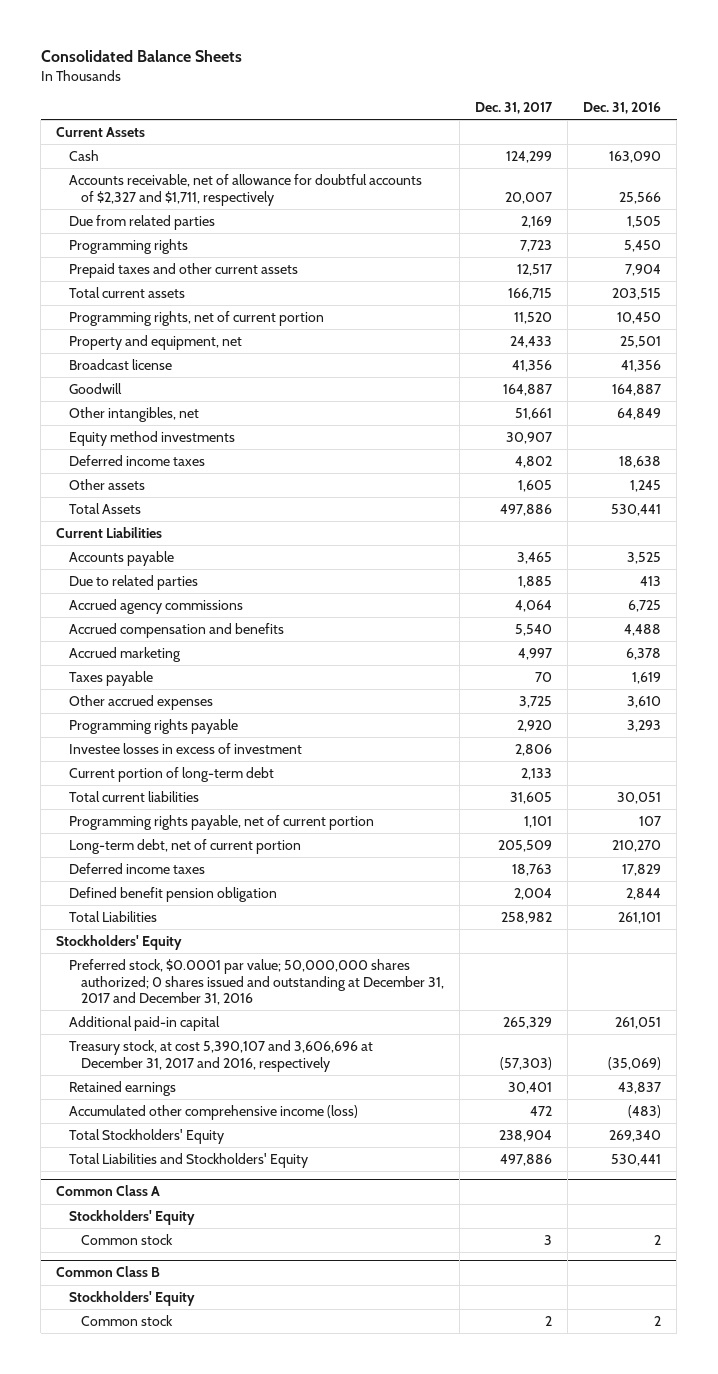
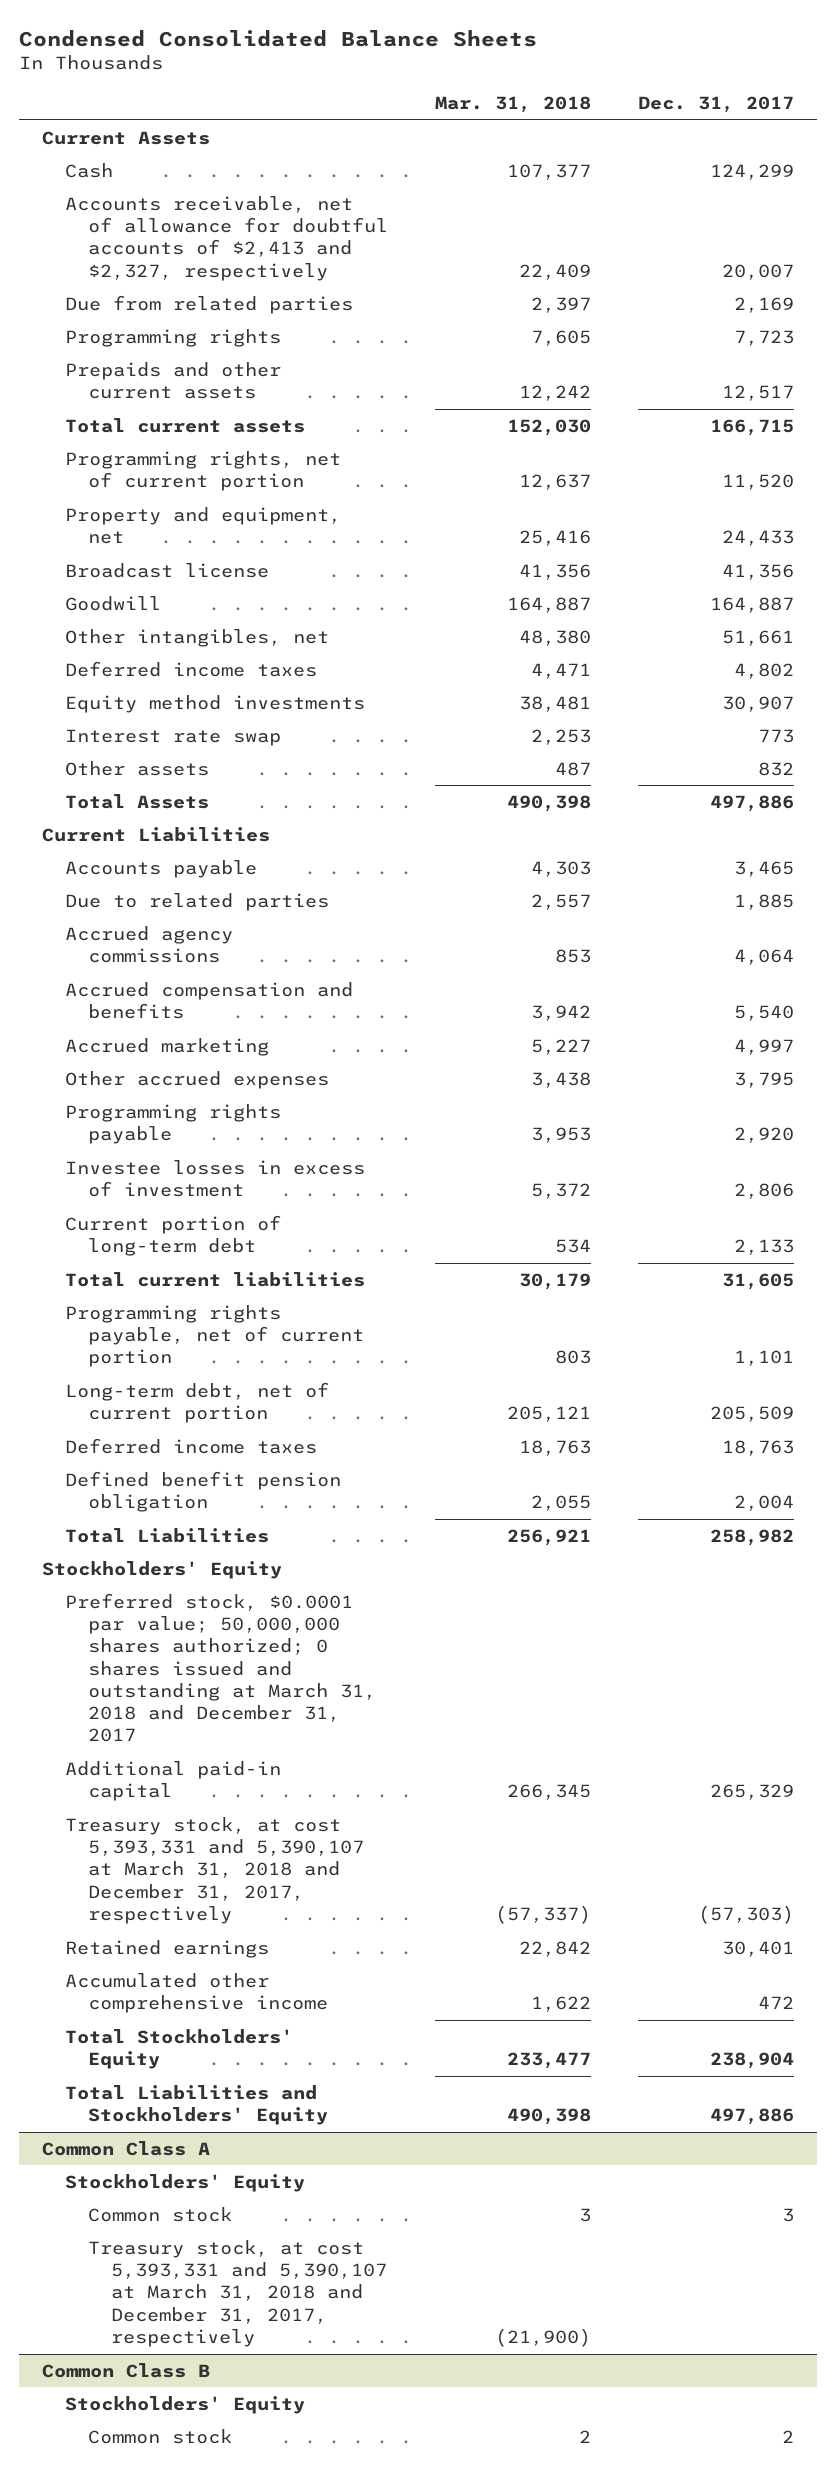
- Consolidated Balance Sheets
+ Condensed Consolidated Balance Sheets
- | Dec. 31, 2017 | Dec. 31, 2016
+ | Mar. 31, 2018 | Dec. 31, 2017
- Accounts receivable, net of allowance for doubtful accounts of $2,327 and $1,711, respectively | 20,007 | 25,566
+ Accounts receivable, net of allowance for doubtful accounts of $2,413 and $2,327, respectively | 22,409 | 20,007
- Prepaid taxes and other current assets | 12,517 | 7,904
+ Prepaids and other current assets | 12,242 | 12,517
- Other assets | 1,605 | 1,245
moved down: Equity method investments | 38,481 | 30,907
+ Interest rate swap | 2,253 | 773
+ Other assets | 487 | 832
- Taxes payable | 70 | 1,619
- Other accrued expenses | 3,725 | 3,610
+ Other accrued expenses | 3,438 | 3,795
- Preferred stock, $0.0001 par value; 50,000,000 shares authorized; 0 shares issued and outstanding at December 31, 2017 and December 31, 2016
+ Preferred stock, $0.0001 par value; 50,000,000 shares authorized; 0 shares issued and outstanding at March 31, 2018 and December 31, 2017
- Treasury stock, at cost 5,390,107 and 3,606,696 at December 31, 2017 and 2016, respectively | (57,303) | (35,069)
+ Treasury stock, at cost 5,393,331 and 5,390,107 at March 31, 2018 and December 31, 2017, respectively | (57,337) | (57,303)
- Accumulated other comprehensive income (loss) | 472 | (483)
+ Accumulated other comprehensive income | 1,622 | 472
@ Common Class A
+ Treasury stock, at cost 5,393,331 and 5,390,107 at March 31, 2018 and December 31, 2017, respectively | (21,900) |

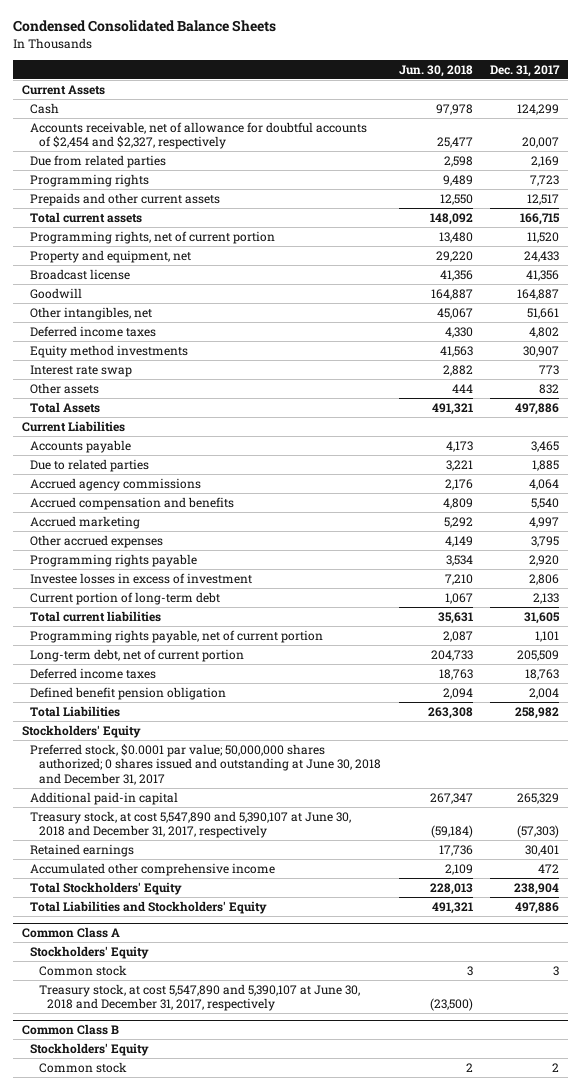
- | Mar. 31, 2018 | Dec. 31, 2017
+ | Jun. 30, 2018 | Dec. 31, 2017
- Accounts receivable, net of allowance for doubtful accounts of $2,413 and $2,327, respectively | 22,409 | 20,007
+ Accounts receivable, net of allowance for doubtful accounts of $2,454 and $2,327, respectively | 25,477 | 20,007
- Preferred stock, $0.0001 par value; 50,000,000 shares authorized; 0 shares issued and outstanding at March 31, 2018 and December 31, 2017
+ Preferred stock, $0.0001 par value; 50,000,000 shares authorized; 0 shares issued and outstanding at June 30, 2018 and December 31, 2017
- Treasury stock, at cost 5,393,331 and 5,390,107 at March 31, 2018 and December 31, 2017, respectively | (57,337) | (57,303)
+ Treasury stock, at cost 5,547,890 and 5,390,107 at June 30, 2018 and December 31, 2017, respectively | (59,184) | (57,303)
@ Common Class A
- Treasury stock, at cost 5,393,331 and 5,390,107 at March 31, 2018 and December 31, 2017, respectively | (21,900) |
+ Treasury stock, at cost 5,547,890 and 5,390,107 at June 30, 2018 and December 31, 2017, respectively | (23,500) |

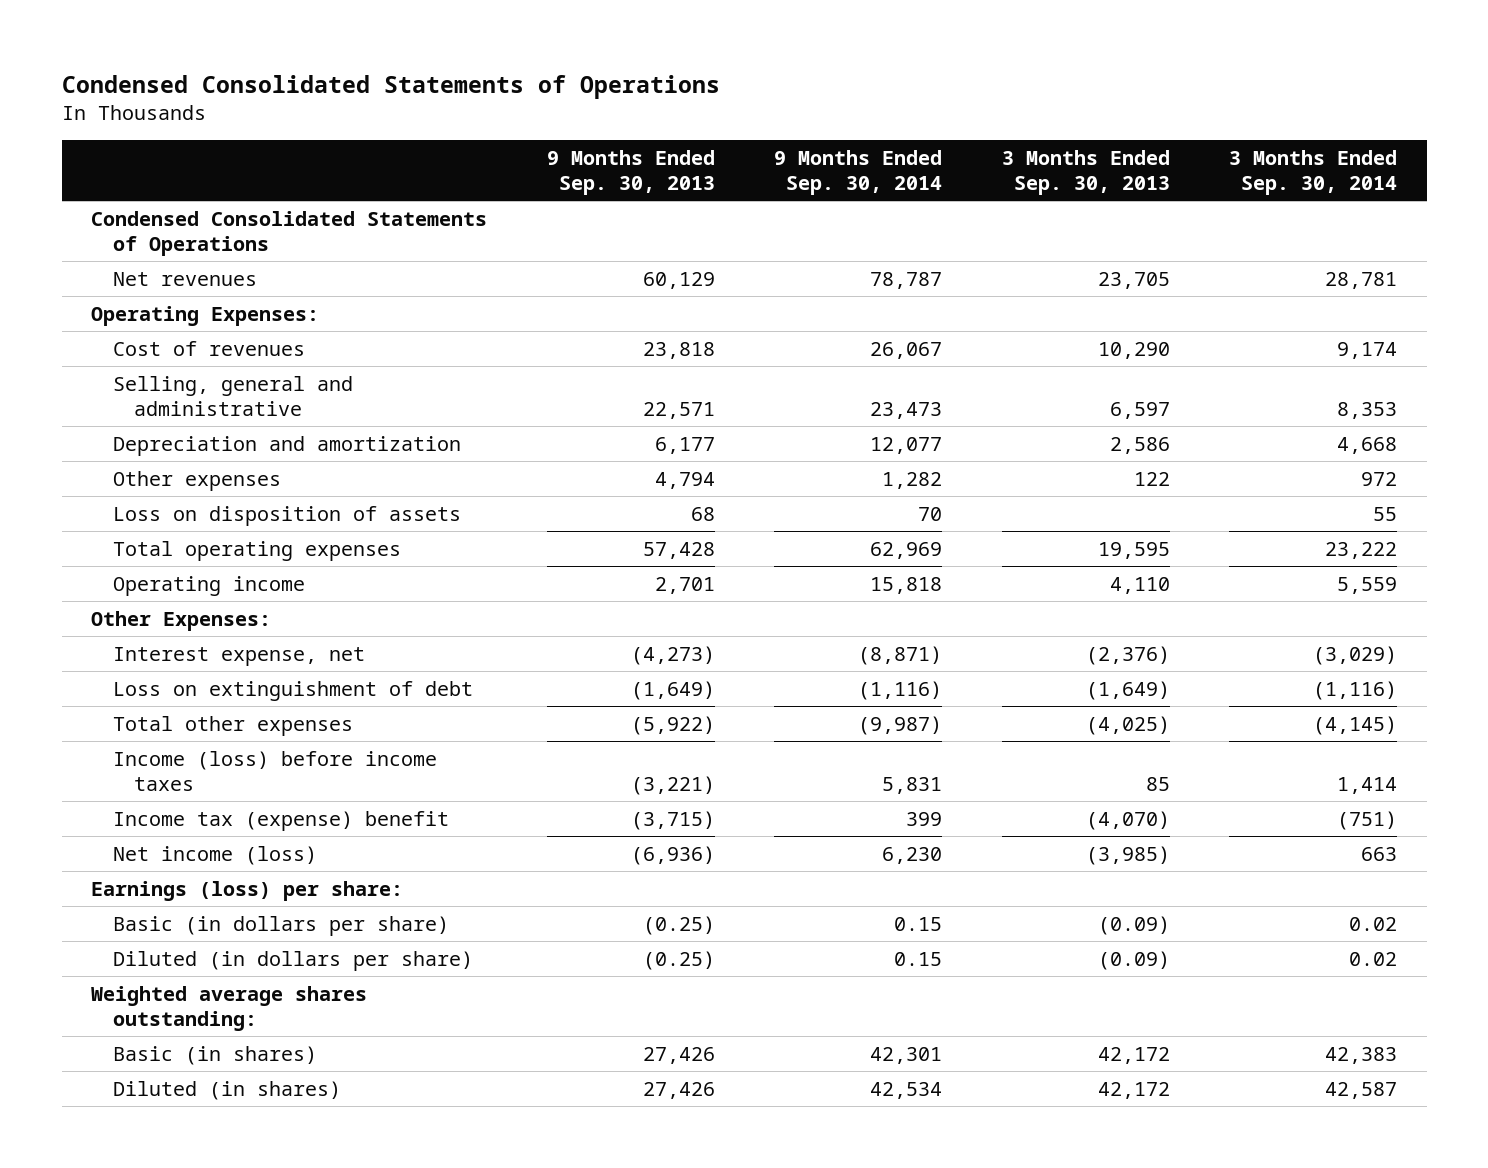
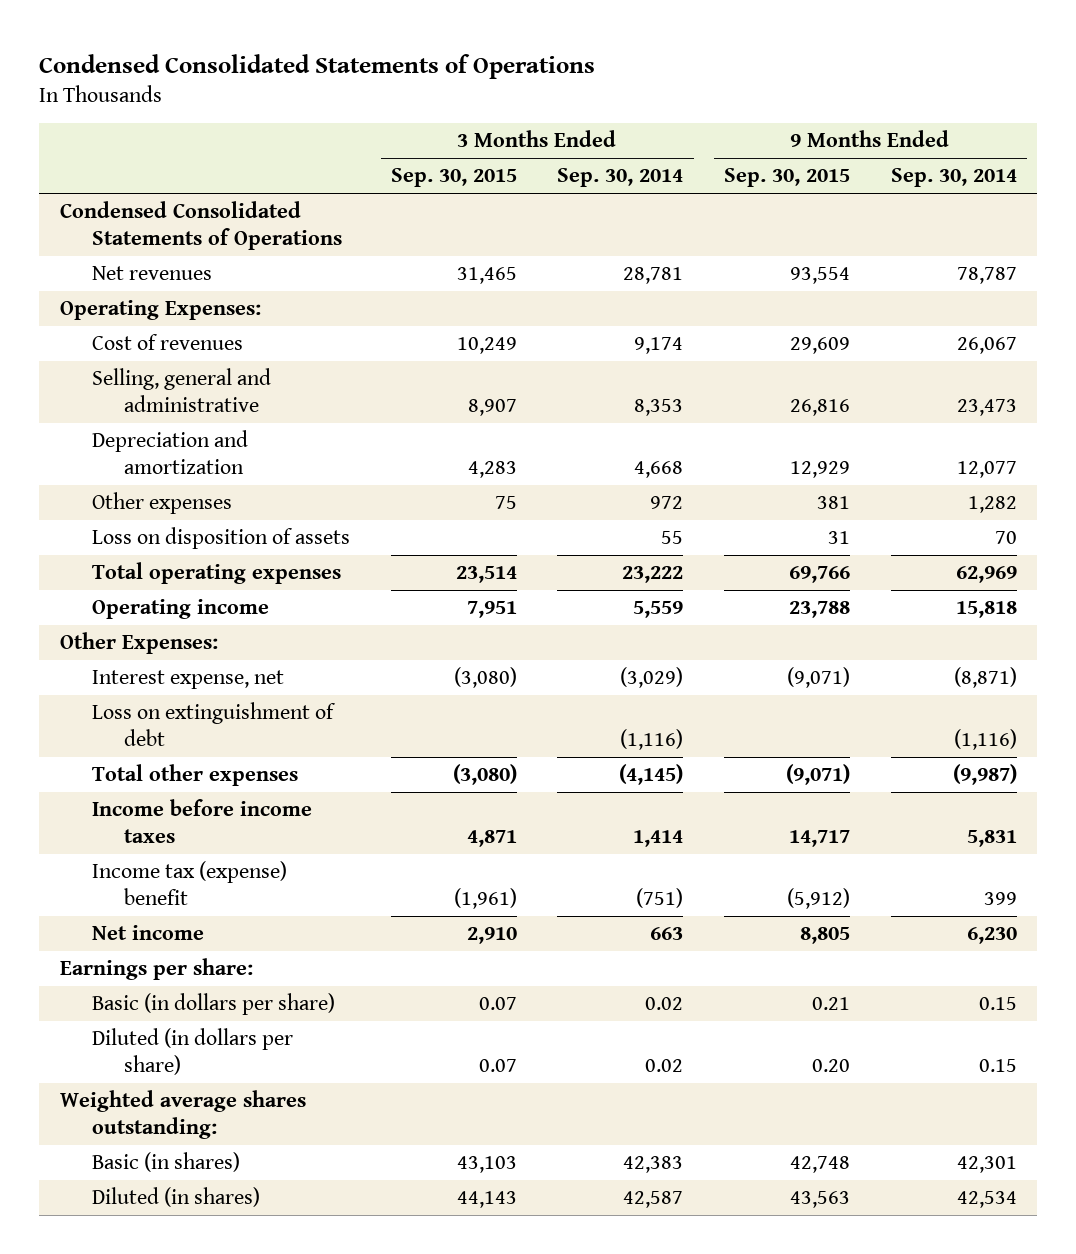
- | 9 Months Ended Sep. 30, 2013 | 9 Months Ended Sep. 30, 2014 | 3 Months Ended Sep. 30, 2013 | 3 Months Ended Sep. 30, 2014
+ | 3 Months Ended Sep. 30, 2015 | 3 Months Ended Sep. 30, 2014 | 9 Months Ended Sep. 30, 2015 | 9 Months Ended Sep. 30, 2014
- Income (loss) before income taxes | (3,221) | 5,831 | 85 | 1,414
+ Income before income taxes | 4,871 | 1,414 | 14,717 | 5,831
- Net income (loss) | (6,936) | 6,230 | (3,985) | 663
- Earnings (loss) per share:
+ Net income | 2,910 | 663 | 8,805 | 6,230
+ Earnings per share:

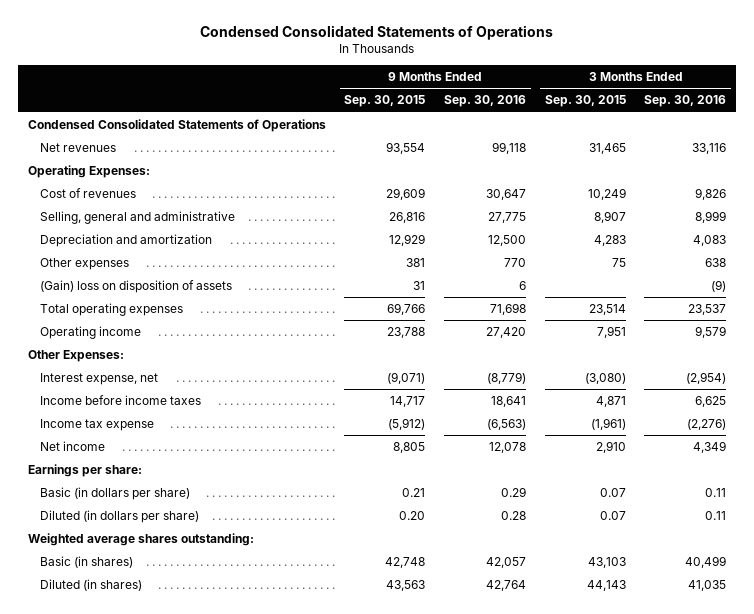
- | 3 Months Ended Sep. 30, 2015 | 3 Months Ended Sep. 30, 2014 | 9 Months Ended Sep. 30, 2015 | 9 Months Ended Sep. 30, 2014
+ | 9 Months Ended Sep. 30, 2015 | 9 Months Ended Sep. 30, 2016 | 3 Months Ended Sep. 30, 2015 | 3 Months Ended Sep. 30, 2016
- Loss on disposition of assets | | 55 | 31 | 70
+ (Gain) loss on disposition of assets | 31 | 6 | | (9)
- Loss on extinguishment of debt | | (1,116) | | (1,116)
- Total other expenses | (3,080) | (4,145) | (9,071) | (9,987)
- Income tax (expense) benefit | (1,961) | (751) | (5,912) | 399
+ Income tax expense | (5,912) | (6,563) | (1,961) | (2,276)

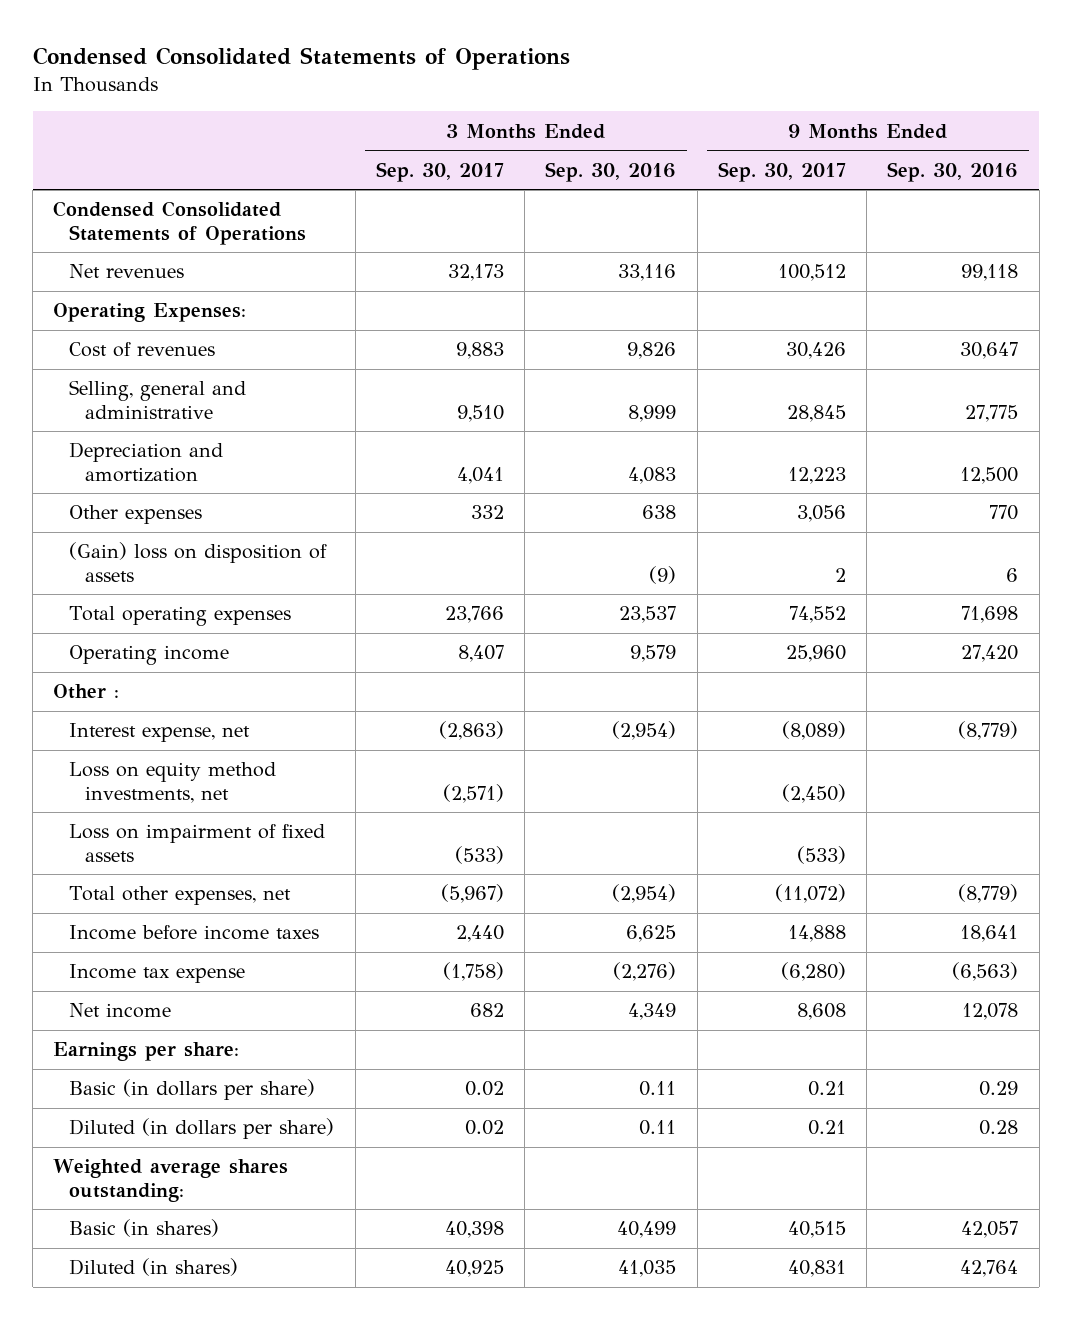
- | 9 Months Ended Sep. 30, 2015 | 9 Months Ended Sep. 30, 2016 | 3 Months Ended Sep. 30, 2015 | 3 Months Ended Sep. 30, 2016
+ | 3 Months Ended Sep. 30, 2017 | 3 Months Ended Sep. 30, 2016 | 9 Months Ended Sep. 30, 2017 | 9 Months Ended Sep. 30, 2016
- Other Expenses:
+ Other :
+ Loss on equity method investments, net | (2,571) | | (2,450) |
+ Loss on impairment of fixed assets | (533) | | (533) |
+ Total other expenses, net | (5,967) | (2,954) | (11,072) | (8,779)

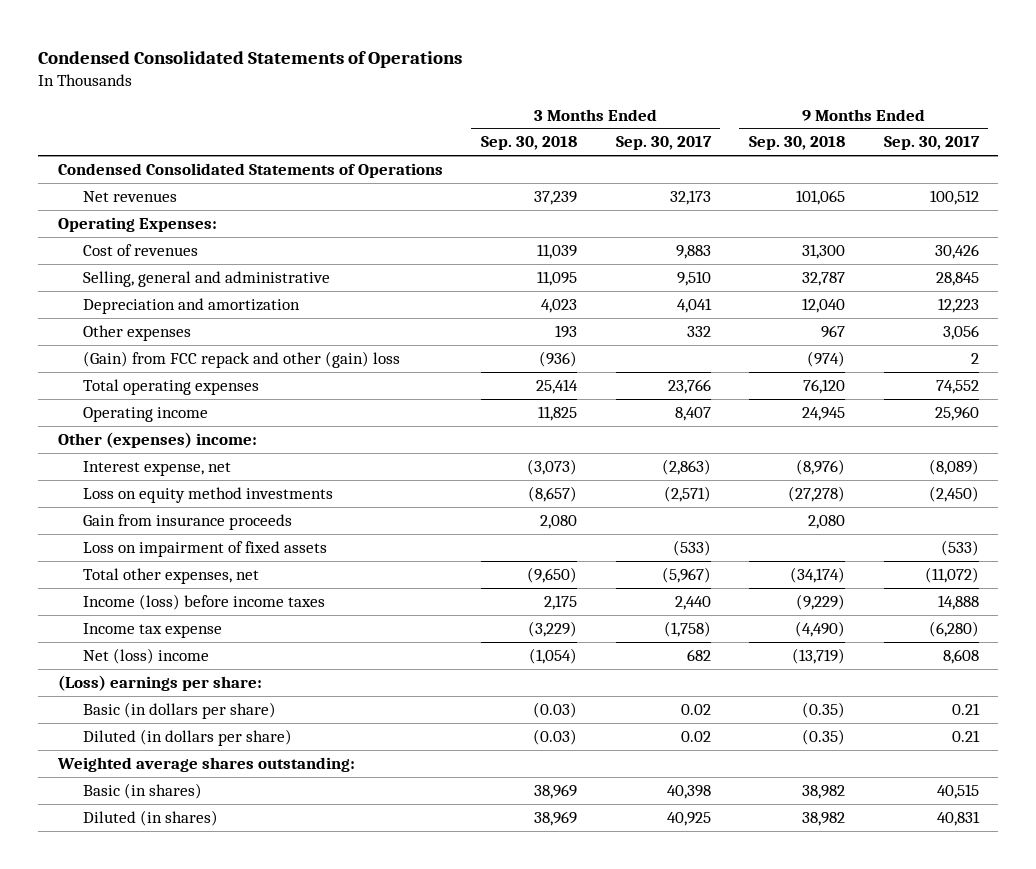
- | 3 Months Ended Sep. 30, 2017 | 3 Months Ended Sep. 30, 2016 | 9 Months Ended Sep. 30, 2017 | 9 Months Ended Sep. 30, 2016
+ | 3 Months Ended Sep. 30, 2018 | 3 Months Ended Sep. 30, 2017 | 9 Months Ended Sep. 30, 2018 | 9 Months Ended Sep. 30, 2017
- (Gain) loss on disposition of assets | | (9) | 2 | 6
+ (Gain) from FCC repack and other (gain) loss | (936) | | (974) | 2
- Other :
+ Other (expenses) income:
- Loss on equity method investments, net | (2,571) | | (2,450) |
+ Loss on equity method investments | (8,657) | (2,571) | (27,278) | (2,450)
+ Gain from insurance proceeds | 2,080 | | 2,080 |
- Income before income taxes | 2,440 | 6,625 | 14,888 | 18,641
+ Income (loss) before income taxes | 2,175 | 2,440 | (9,229) | 14,888
- Net income | 682 | 4,349 | 8,608 | 12,078
- Earnings per share:
+ Net (loss) income | (1,054) | 682 | (13,719) | 8,608
+ (Loss) earnings per share:

